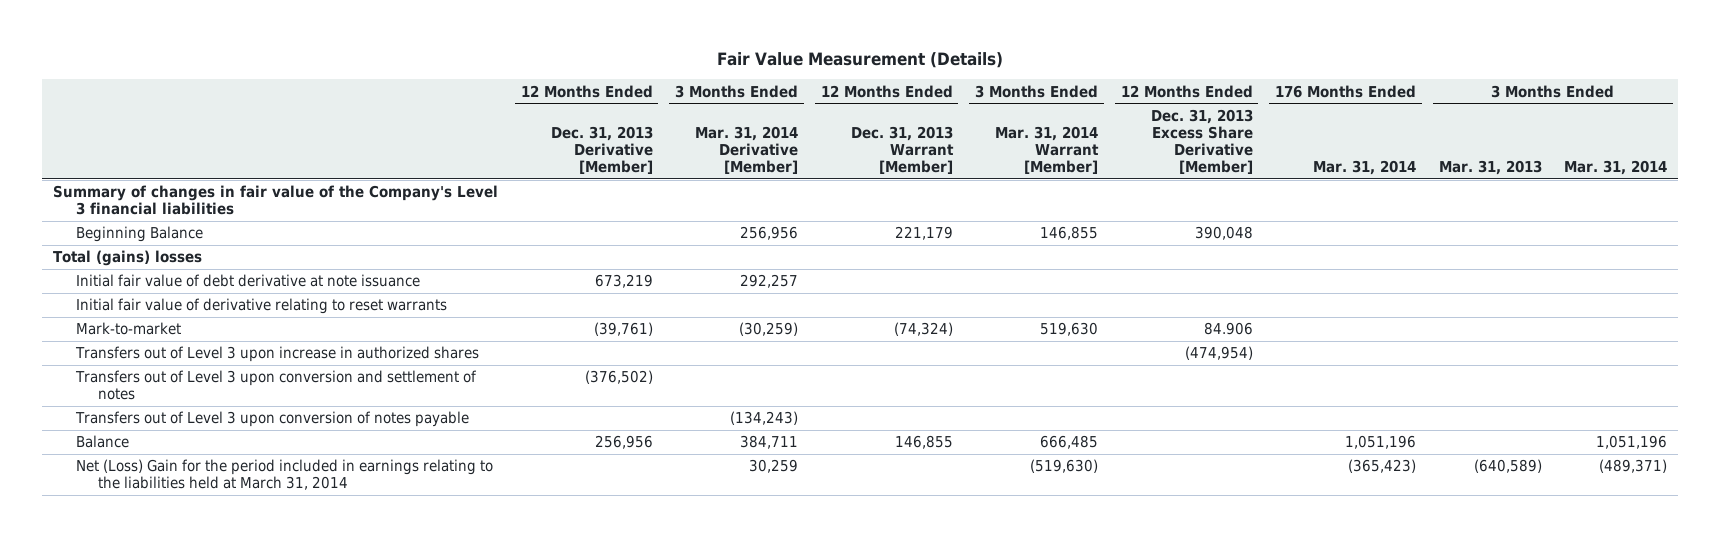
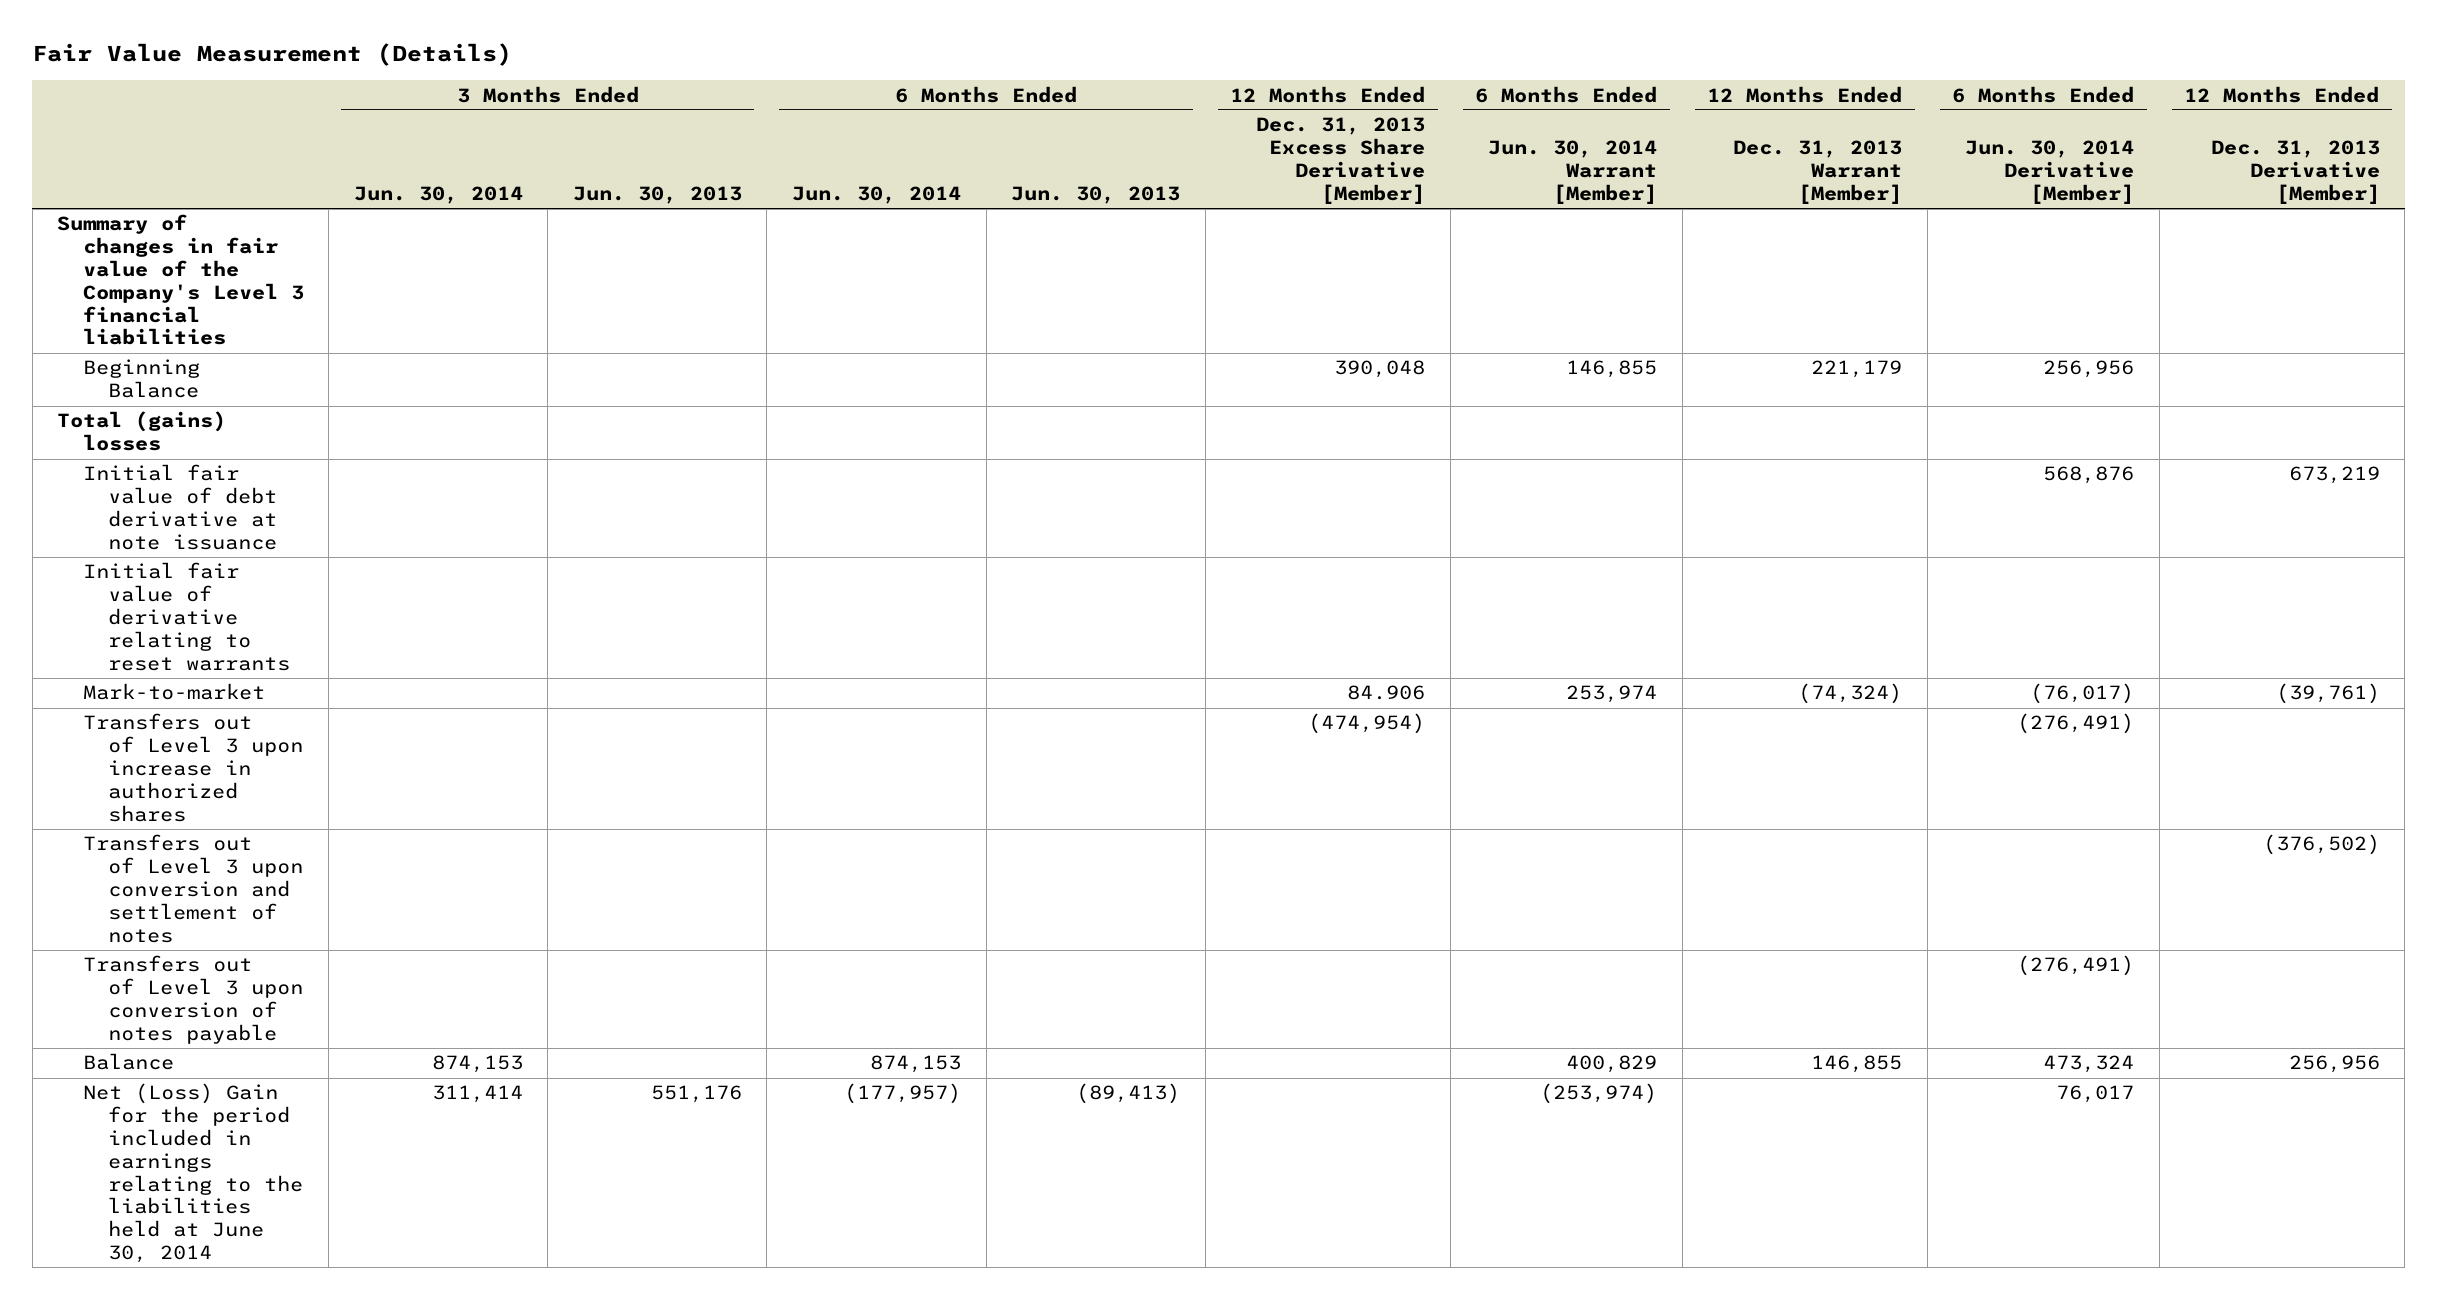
- | 12 Months Ended Dec. 31, 2013 Derivative [Member] | 3 Months Ended Mar. 31, 2014 Derivative [Member] | 12 Months Ended Dec. 31, 2013 Warrant [Member] | 3 Months Ended Mar. 31, 2014 Warrant [Member] | 12 Months Ended Dec. 31, 2013 Excess Share Derivative [Member] | 176 Months Ended Mar. 31, 2014 | 3 Months Ended Mar. 31, 2013 | 3 Months Ended Mar. 31, 2014
+ | 3 Months Ended Jun. 30, 2014 | 3 Months Ended Jun. 30, 2013 | 6 Months Ended Jun. 30, 2014 | 6 Months Ended Jun. 30, 2013 | 12 Months Ended Dec. 31, 2013 Excess Share Derivative [Member] | 6 Months Ended Jun. 30, 2014 Warrant [Member] | 12 Months Ended Dec. 31, 2013 Warrant [Member] | 6 Months Ended Jun. 30, 2014 Derivative [Member] | 12 Months Ended Dec. 31, 2013 Derivative [Member]
- Net (Loss) Gain for the period included in earnings relating to the liabilities held at March 31, 2014 | | 30,259 | | (519,630) | | (365,423) | (640,589) | (489,371)
+ Net (Loss) Gain for the period included in earnings relating to the liabilities held at June 30, 2014 | 311,414 | 551,176 | (177,957) | (89,413) | | (253,974) | | 76,017 |

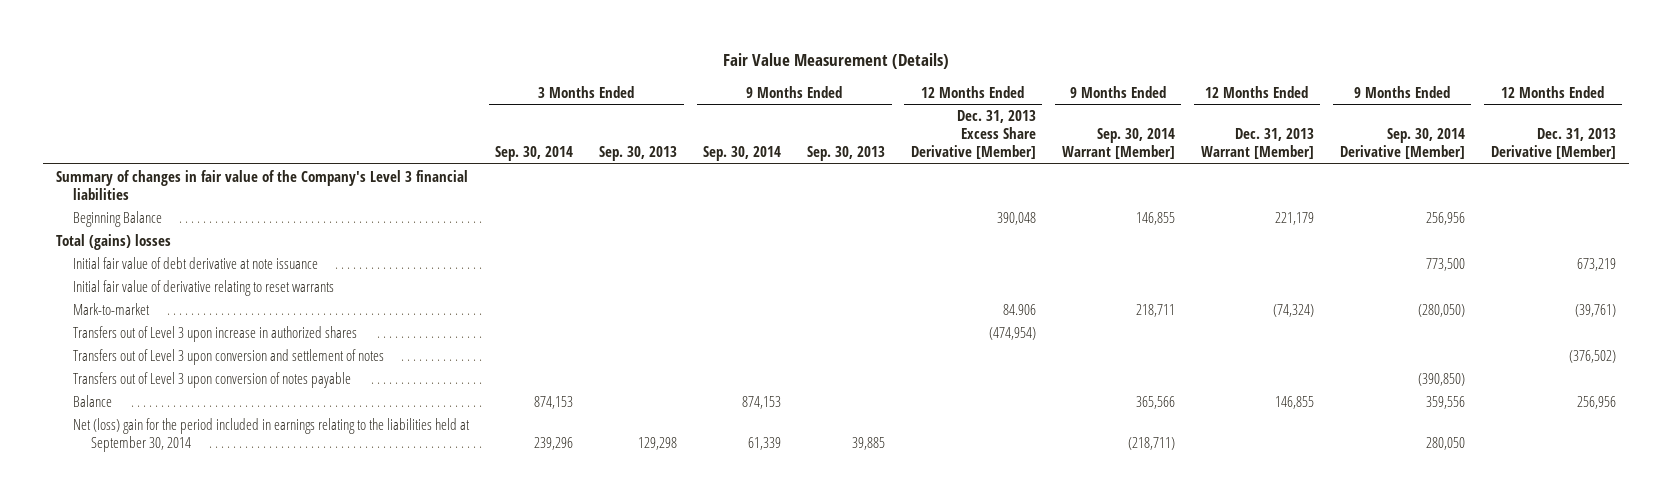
- | 3 Months Ended Jun. 30, 2014 | 3 Months Ended Jun. 30, 2013 | 6 Months Ended Jun. 30, 2014 | 6 Months Ended Jun. 30, 2013 | 12 Months Ended Dec. 31, 2013 Excess Share Derivative [Member] | 6 Months Ended Jun. 30, 2014 Warrant [Member] | 12 Months Ended Dec. 31, 2013 Warrant [Member] | 6 Months Ended Jun. 30, 2014 Derivative [Member] | 12 Months Ended Dec. 31, 2013 Derivative [Member]
+ | 3 Months Ended Sep. 30, 2014 | 3 Months Ended Sep. 30, 2013 | 9 Months Ended Sep. 30, 2014 | 9 Months Ended Sep. 30, 2013 | 12 Months Ended Dec. 31, 2013 Excess Share Derivative [Member] | 9 Months Ended Sep. 30, 2014 Warrant [Member] | 12 Months Ended Dec. 31, 2013 Warrant [Member] | 9 Months Ended Sep. 30, 2014 Derivative [Member] | 12 Months Ended Dec. 31, 2013 Derivative [Member]
- Net (Loss) Gain for the period included in earnings relating to the liabilities held at June 30, 2014 | 311,414 | 551,176 | (177,957) | (89,413) | | (253,974) | | 76,017 |
+ Net (loss) gain for the period included in earnings relating to the liabilities held at September 30, 2014 | 239,296 | 129,298 | 61,339 | 39,885 | | (218,711) | | 280,050 |

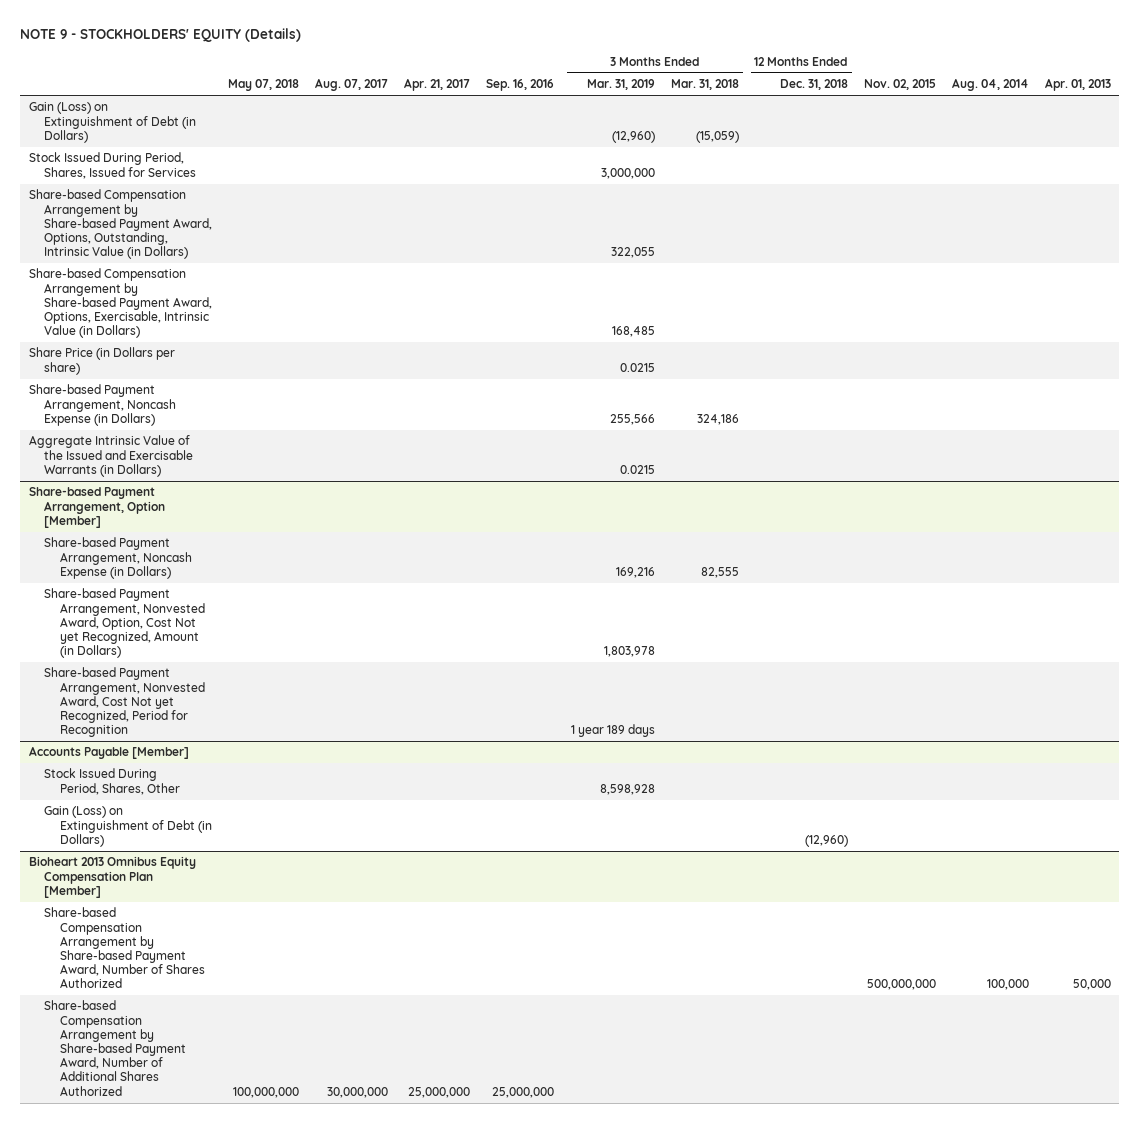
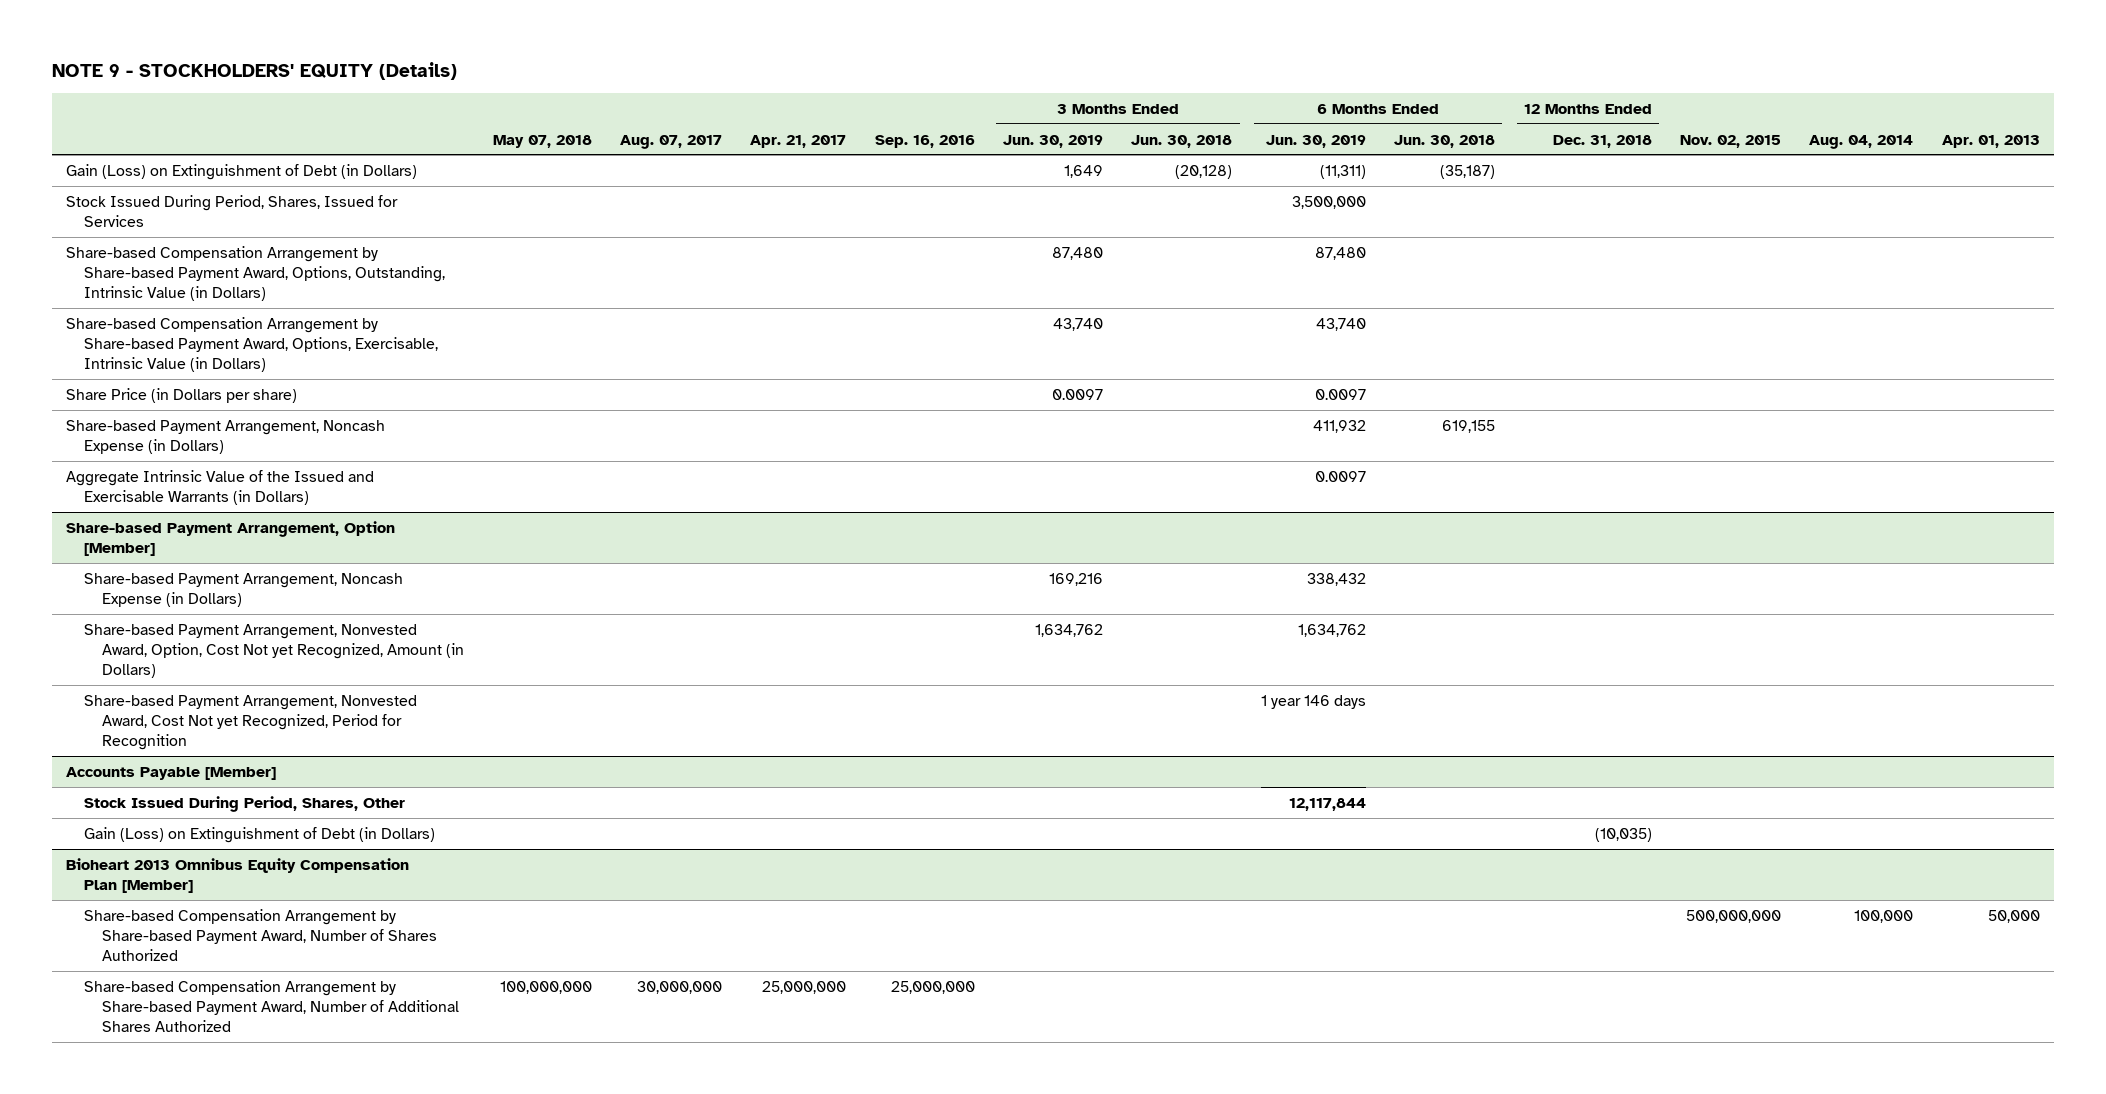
- | May 07, 2018 | Aug. 07, 2017 | Apr. 21, 2017 | Sep. 16, 2016 | 3 Months Ended Mar. 31, 2019 | 3 Months Ended Mar. 31, 2018 | 12 Months Ended Dec. 31, 2018 | Nov. 02, 2015 | Aug. 04, 2014 | Apr. 01, 2013
+ | May 07, 2018 | Aug. 07, 2017 | Apr. 21, 2017 | Sep. 16, 2016 | 3 Months Ended Jun. 30, 2019 | 3 Months Ended Jun. 30, 2018 | 6 Months Ended Jun. 30, 2019 | 6 Months Ended Jun. 30, 2018 | 12 Months Ended Dec. 31, 2018 | Nov. 02, 2015 | Aug. 04, 2014 | Apr. 01, 2013
@ Accounts Payable [Member]
- Gain (Loss) on Extinguishment of Debt (in Dollars) | | | | | | | (12,960) | | |
+ Gain (Loss) on Extinguishment of Debt (in Dollars) | | | | | | | | | (10,035) | | |

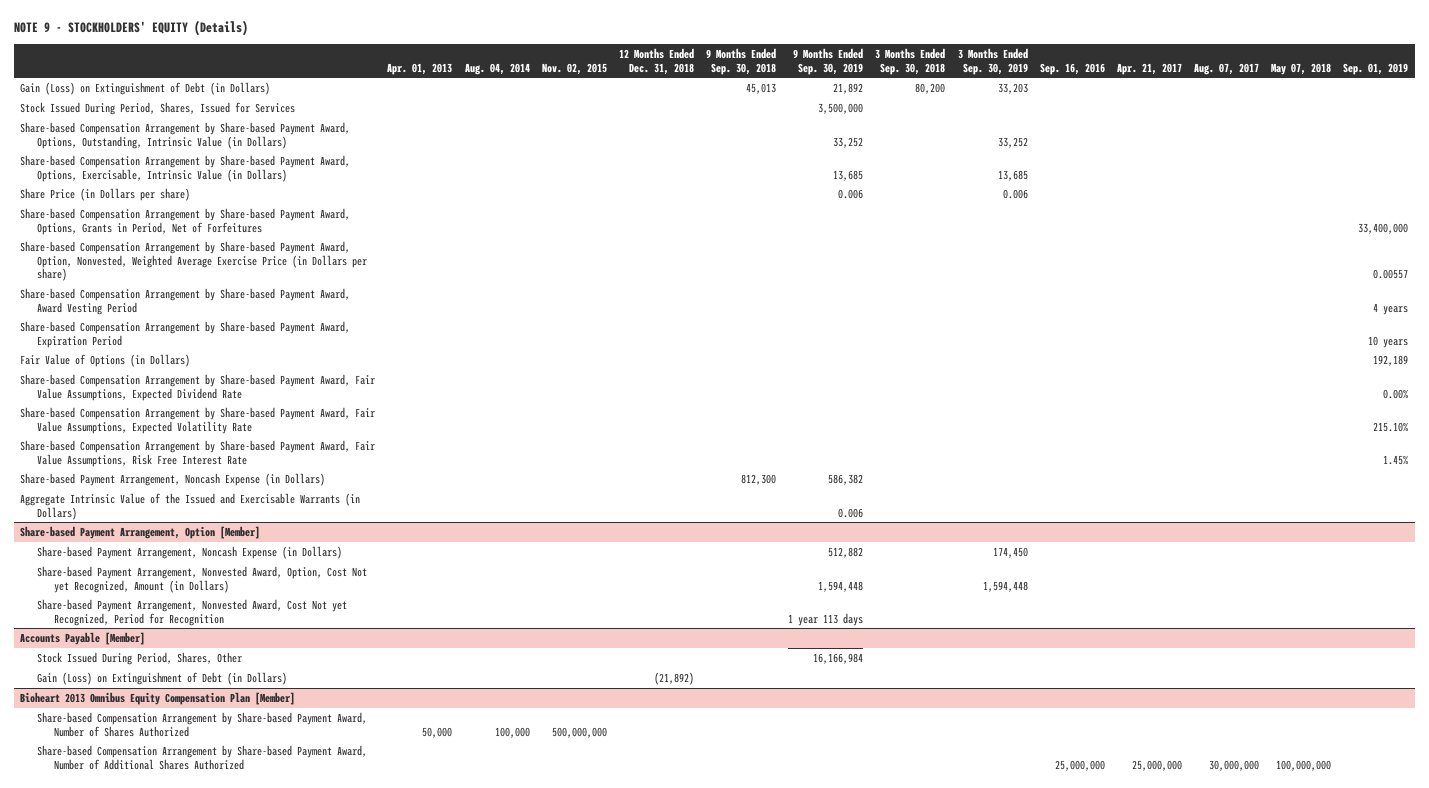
- | May 07, 2018 | Aug. 07, 2017 | Apr. 21, 2017 | Sep. 16, 2016 | 3 Months Ended Jun. 30, 2019 | 3 Months Ended Jun. 30, 2018 | 6 Months Ended Jun. 30, 2019 | 6 Months Ended Jun. 30, 2018 | 12 Months Ended Dec. 31, 2018 | Nov. 02, 2015 | Aug. 04, 2014 | Apr. 01, 2013
+ | Apr. 01, 2013 | Aug. 04, 2014 | Nov. 02, 2015 | 12 Months Ended Dec. 31, 2018 | 9 Months Ended Sep. 30, 2018 | 9 Months Ended Sep. 30, 2019 | 3 Months Ended Sep. 30, 2018 | 3 Months Ended Sep. 30, 2019 | Sep. 16, 2016 | Apr. 21, 2017 | Aug. 07, 2017 | May 07, 2018 | Sep. 01, 2019
+ Share-based Compensation Arrangement by Share-based Payment Award, Options, Grants in Period, Net of Forfeitures | | | | | | | | | | | | | 33,400,000
+ Share-based Compensation Arrangement by Share-based Payment Award, Option, Nonvested, Weighted Average Exercise Price (in Dollars per share) | | | | | | | | | | | | | 0.00557
+ Share-based Compensation Arrangement by Share-based Payment Award, Award Vesting Period | | | | | | | | | | | | | 4 years
+ Share-based Compensation Arrangement by Share-based Payment Award, Expiration Period | | | | | | | | | | | | | 10 years
+ Fair Value of Options (in Dollars) | | | | | | | | | | | | | 192,189
+ Share-based Compensation Arrangement by Share-based Payment Award, Fair Value Assumptions, Expected Dividend Rate | | | | | | | | | | | | | 0.00%
+ Share-based Compensation Arrangement by Share-based Payment Award, Fair Value Assumptions, Expected Volatility Rate | | | | | | | | | | | | | 215.10%
+ Share-based Compensation Arrangement by Share-based Payment Award, Fair Value Assumptions, Risk Free Interest Rate | | | | | | | | | | | | | 1.45%
@ Accounts Payable [Member]
- Gain (Loss) on Extinguishment of Debt (in Dollars) | | | | | | | | | (10,035) | | |
+ Gain (Loss) on Extinguishment of Debt (in Dollars) | | | | (21,892) | | | | | | | | |

